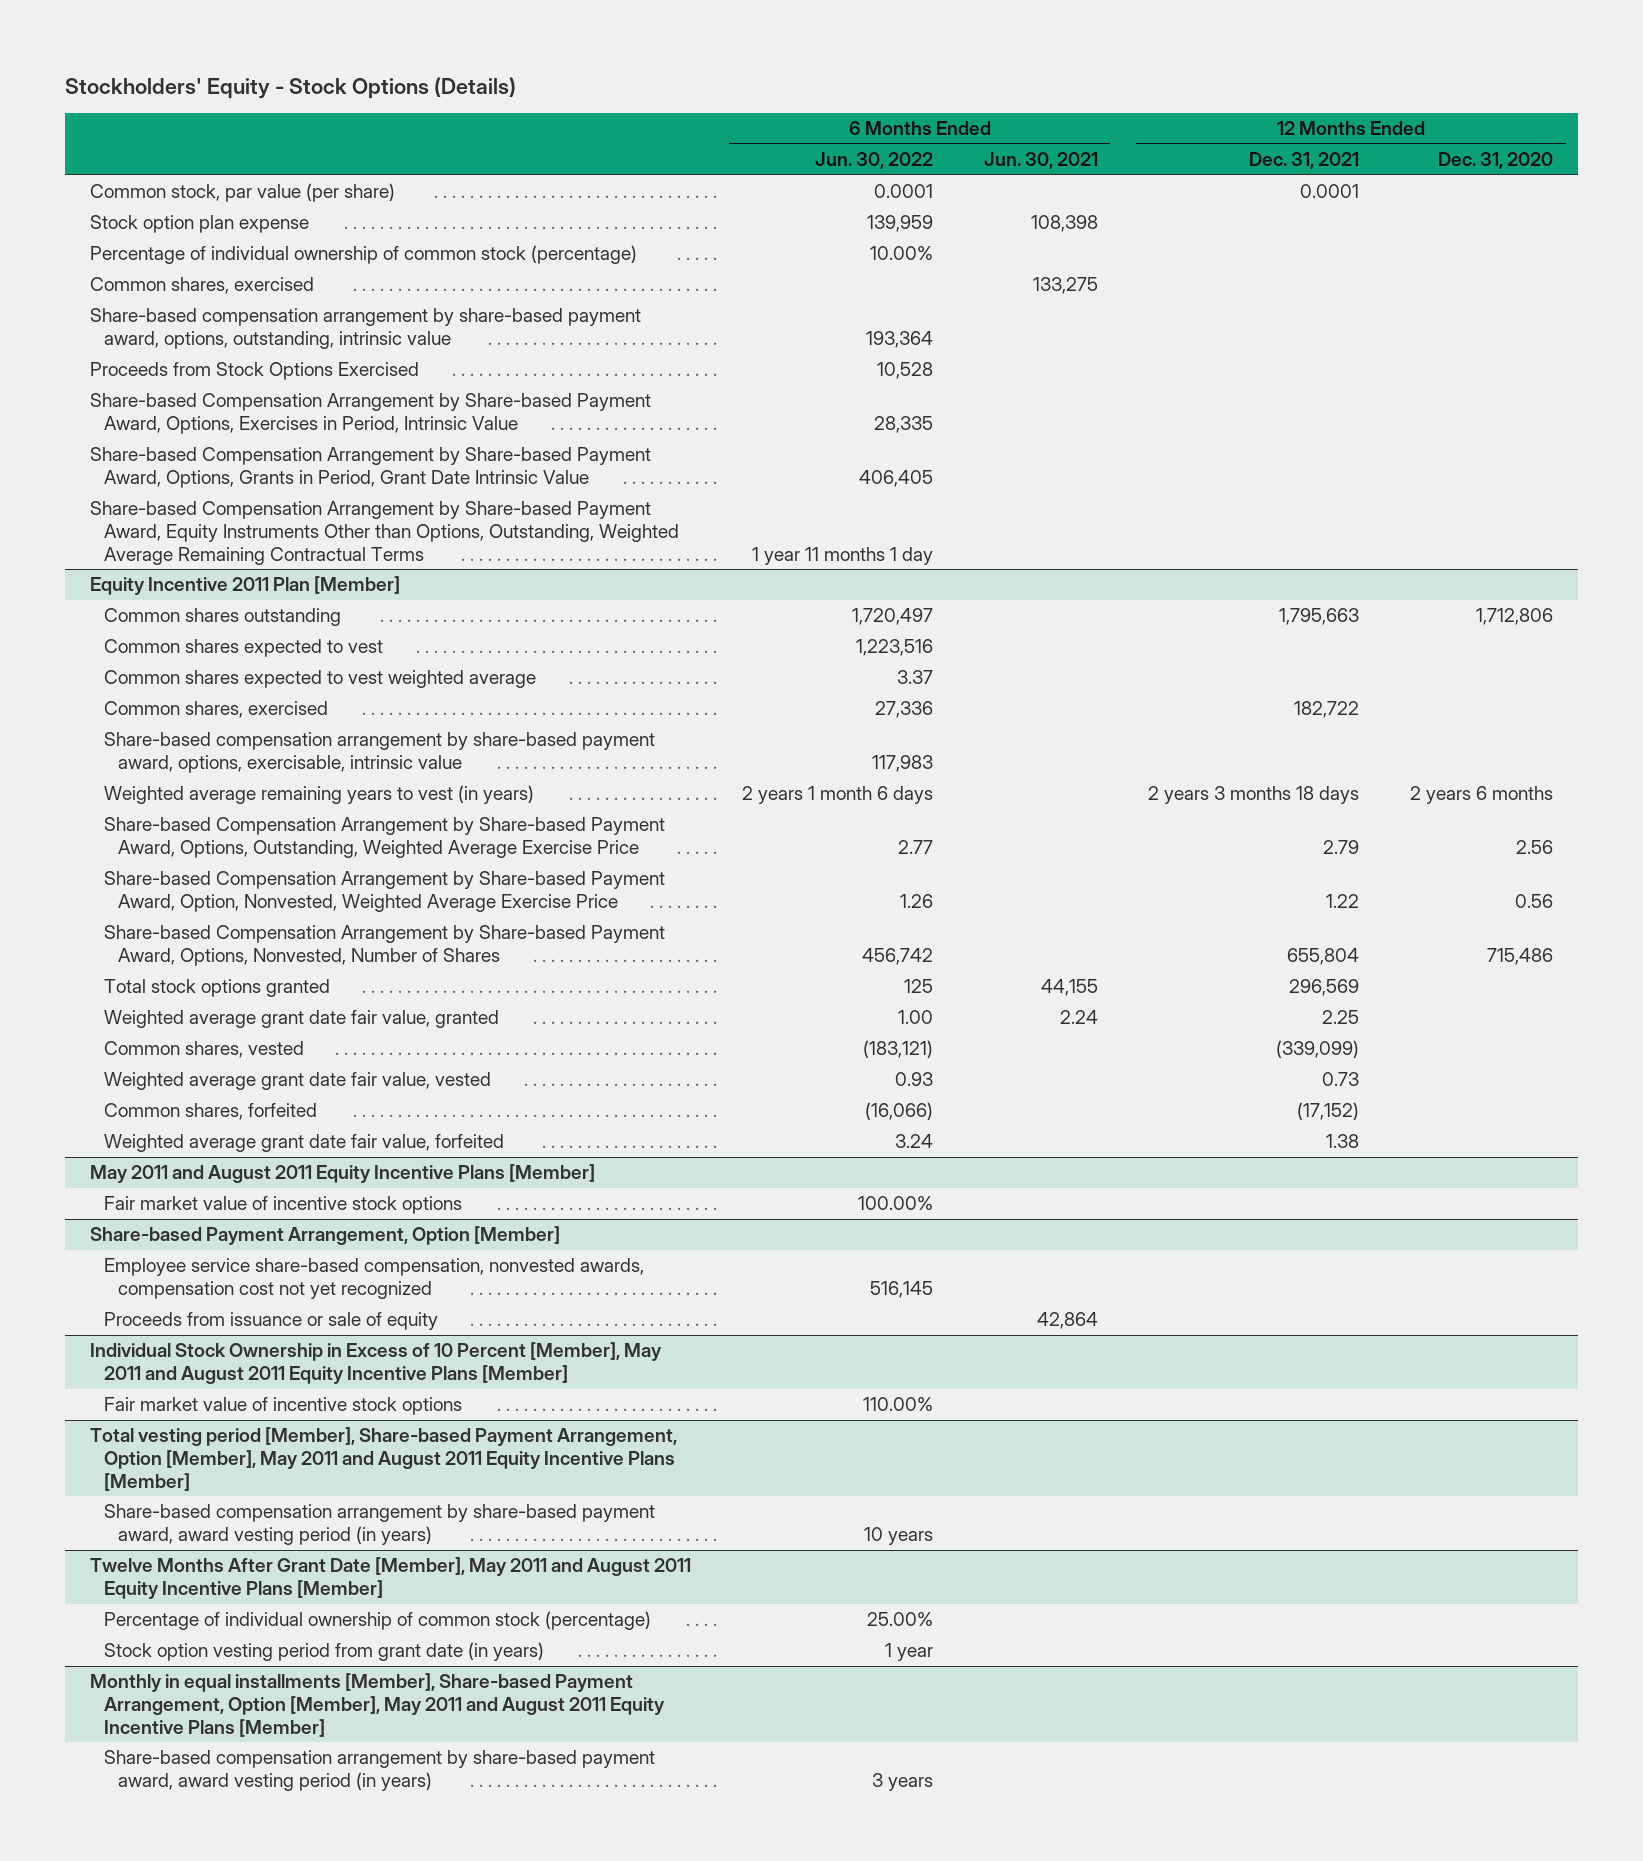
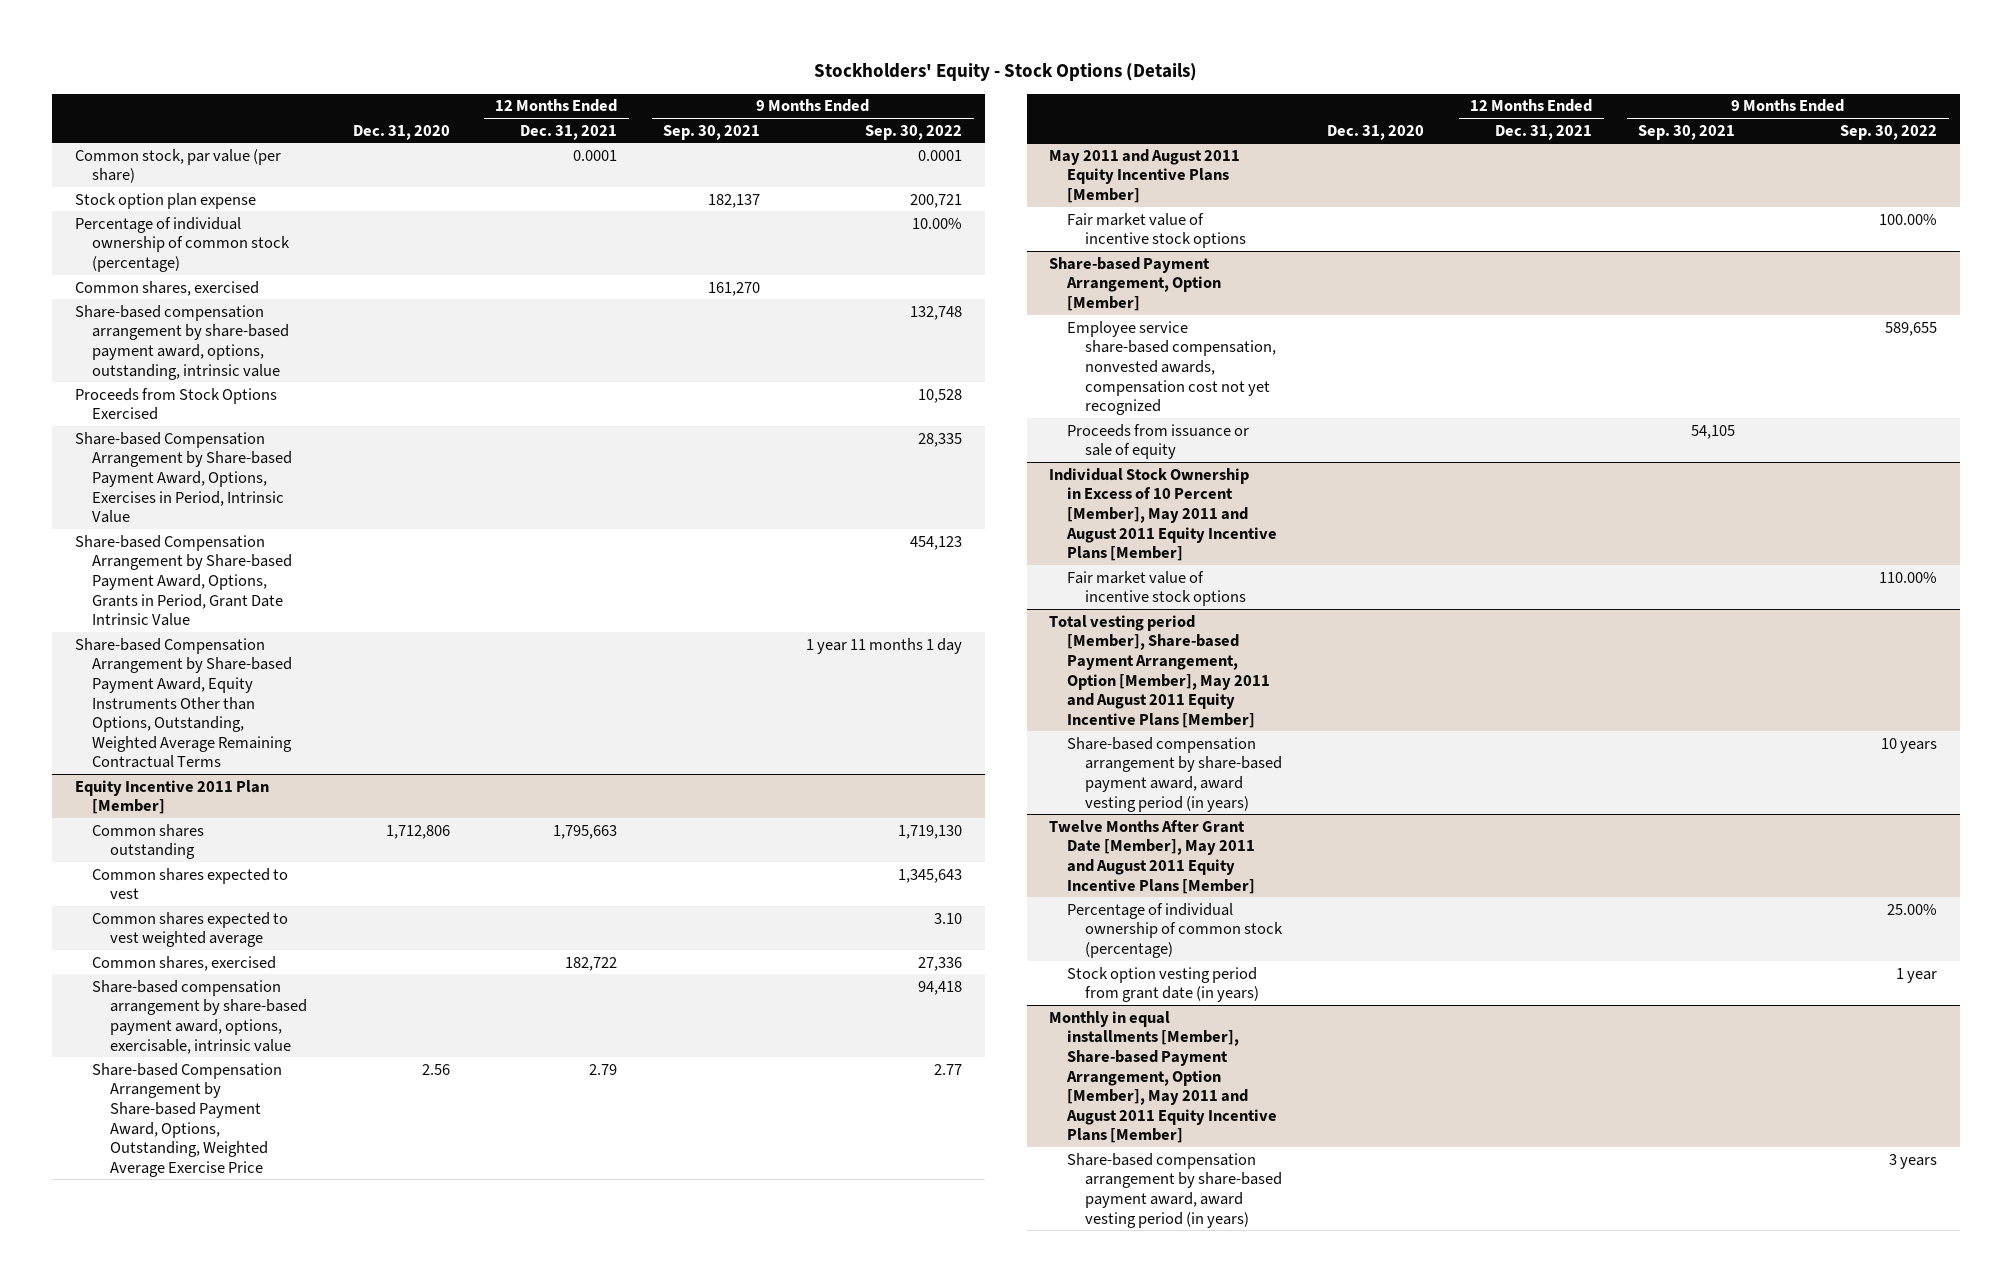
- | 6 Months Ended Jun. 30, 2022 | 6 Months Ended Jun. 30, 2021 | 12 Months Ended Dec. 31, 2021 | 12 Months Ended Dec. 31, 2020
+ | Dec. 31, 2020 | 12 Months Ended Dec. 31, 2021 | 9 Months Ended Sep. 30, 2021 | 9 Months Ended Sep. 30, 2022
@ Equity Incentive 2011 Plan [Member]
- Weighted average remaining years to vest (in years) | 2 years 1 month 6 days | | 2 years 3 months 18 days | 2 years 6 months
- Share-based Compensation Arrangement by Share-based Payment Award, Option, Nonvested, Weighted Average Exercise Price | 1.26 | | 1.22 | 0.56
- Share-based Compensation Arrangement by Share-based Payment Award, Options, Nonvested, Number of Shares | 456,742 | | 655,804 | 715,486
- Total stock options granted | 125 | 44,155 | 296,569 |
- Weighted average grant date fair value, granted | 1.00 | 2.24 | 2.25 |
- Common shares, vested | (183,121) | | (339,099) |
- Weighted average grant date fair value, vested | 0.93 | | 0.73 |
- Common shares, forfeited | (16,066) | | (17,152) |
- Weighted average grant date fair value, forfeited | 3.24 | | 1.38 |

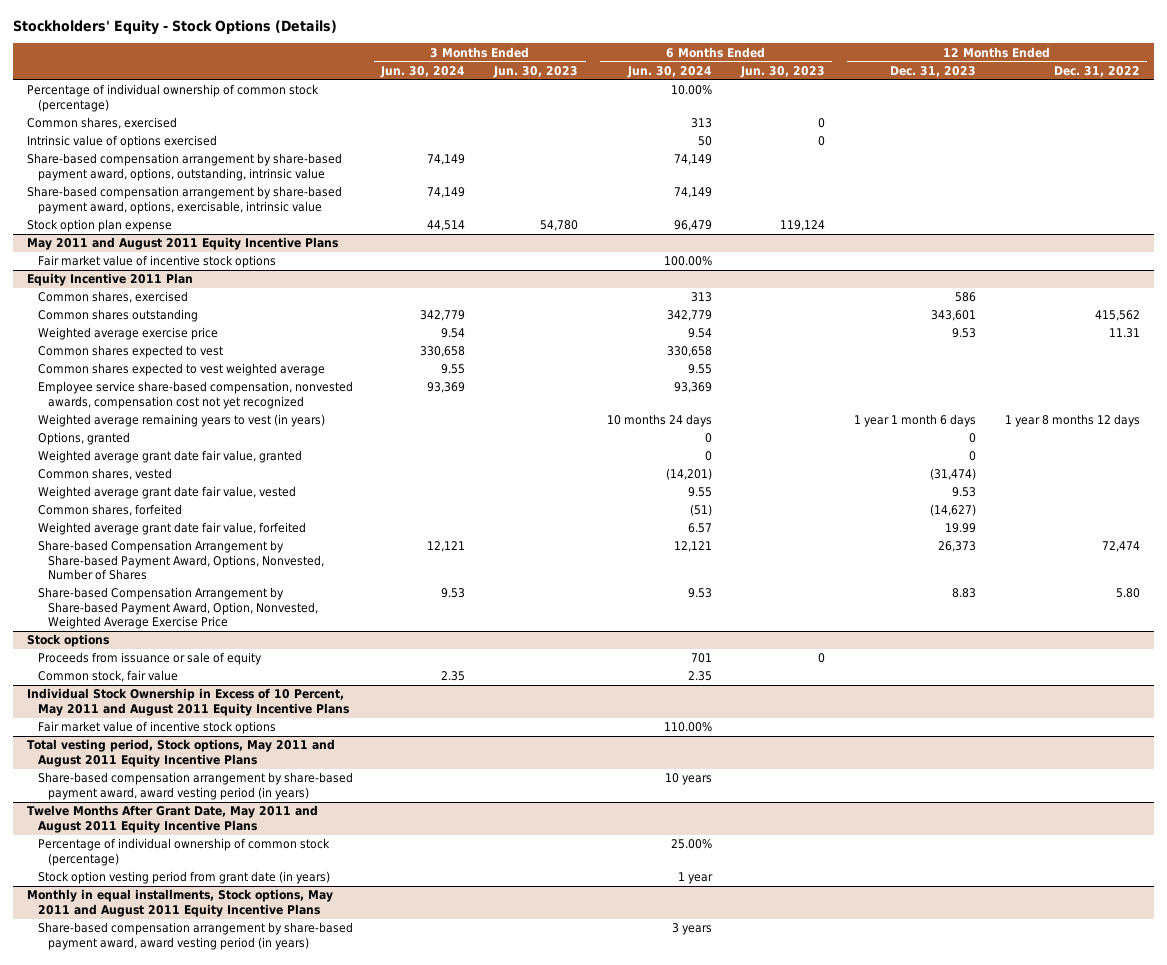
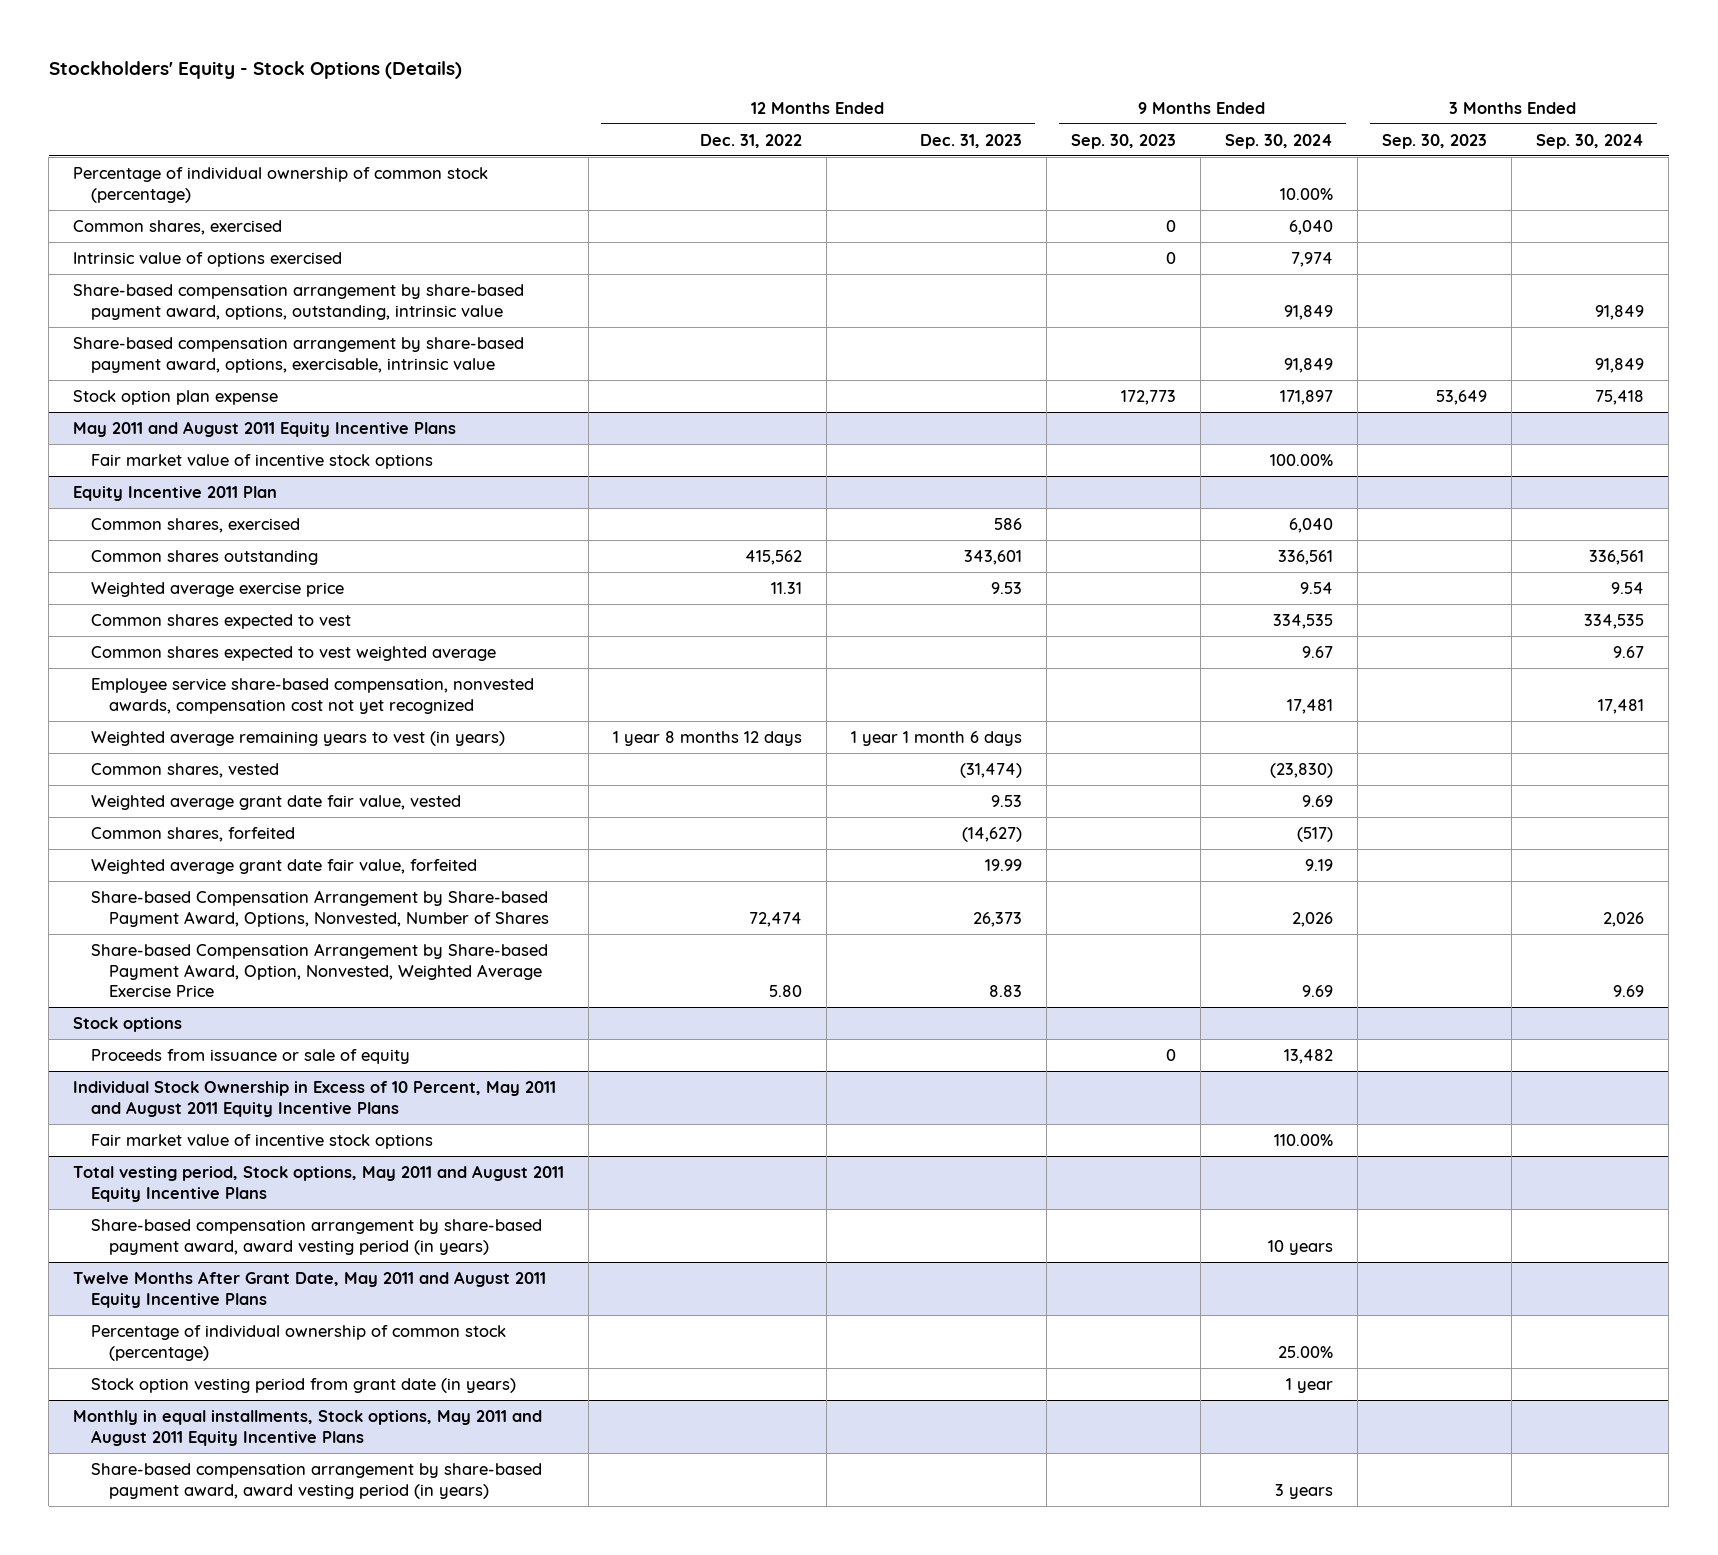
- | 3 Months Ended Jun. 30, 2024 | 3 Months Ended Jun. 30, 2023 | 6 Months Ended Jun. 30, 2024 | 6 Months Ended Jun. 30, 2023 | 12 Months Ended Dec. 31, 2023 | 12 Months Ended Dec. 31, 2022
+ | 12 Months Ended Dec. 31, 2022 | 12 Months Ended Dec. 31, 2023 | 9 Months Ended Sep. 30, 2023 | 9 Months Ended Sep. 30, 2024 | 3 Months Ended Sep. 30, 2023 | 3 Months Ended Sep. 30, 2024
@ Equity Incentive 2011 Plan
- Options, granted | | | 0 | | 0 |
- Weighted average grant date fair value, granted | | | 0 | | 0 |
@ Stock options
- Common stock, fair value | 2.35 | | 2.35 | | |

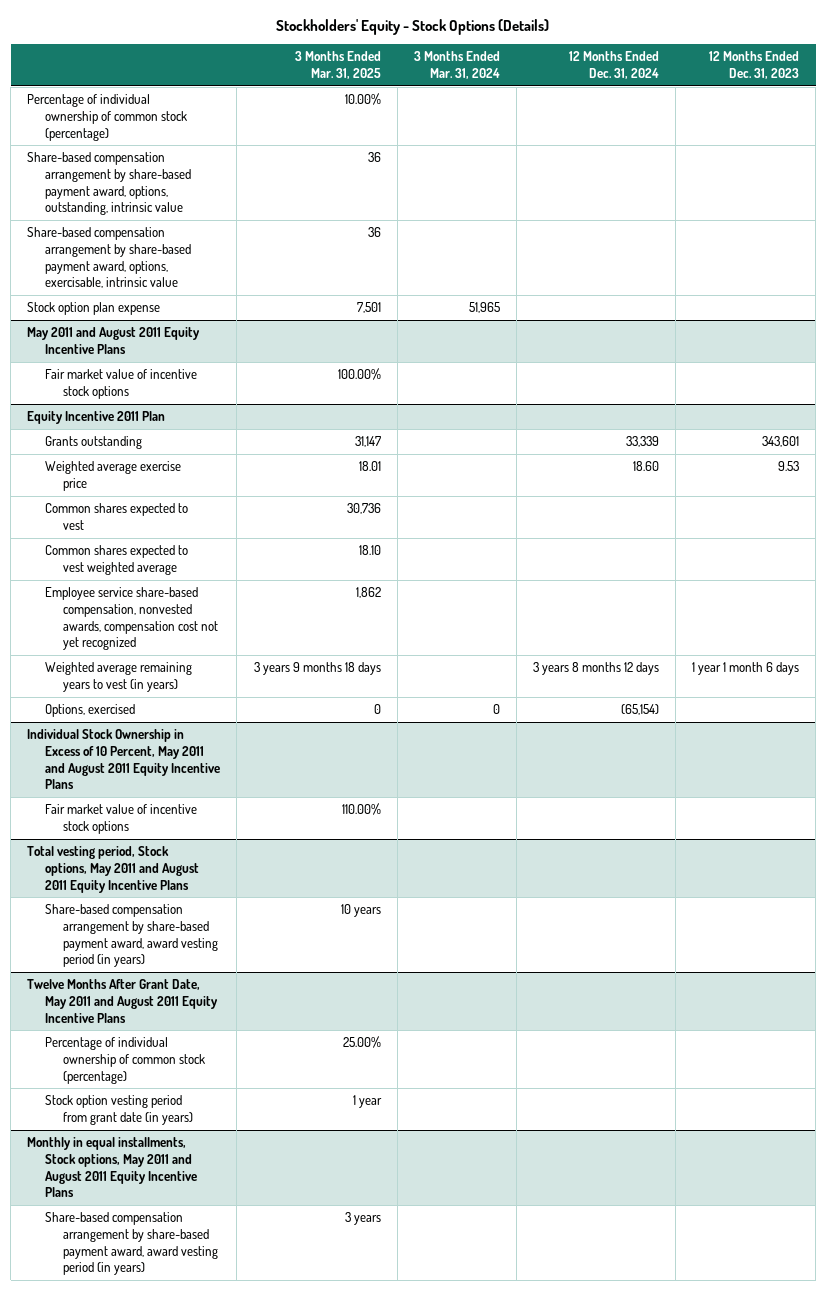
- | 12 Months Ended Dec. 31, 2022 | 12 Months Ended Dec. 31, 2023 | 9 Months Ended Sep. 30, 2023 | 9 Months Ended Sep. 30, 2024 | 3 Months Ended Sep. 30, 2023 | 3 Months Ended Sep. 30, 2024
+ | 3 Months Ended Mar. 31, 2025 | 3 Months Ended Mar. 31, 2024 | 12 Months Ended Dec. 31, 2024 | 12 Months Ended Dec. 31, 2023
- Common shares, exercised | | | 0 | 6,040 | |
- Intrinsic value of options exercised | | | 0 | 7,974 | |
@ Equity Incentive 2011 Plan
- Common shares, exercised | | 586 | | 6,040 | |
- Common shares outstanding | 415,562 | 343,601 | | 336,561 | | 336,561
+ Grants outstanding | 31,147 | | 33,339 | 343,601
- Common shares, vested | | (31,474) | | (23,830) | |
- Weighted average grant date fair value, vested | | 9.53 | | 9.69 | |
- Common shares, forfeited | | (14,627) | | (517) | |
- Weighted average grant date fair value, forfeited | | 19.99 | | 9.19 | |
- Share-based Compensation Arrangement by Share-based Payment Award, Options, Nonvested, Number of Shares | 72,474 | 26,373 | | 2,026 | | 2,026
- Share-based Compensation Arrangement by Share-based Payment Award, Option, Nonvested, Weighted Average Exercise Price | 5.80 | 8.83 | | 9.69 | | 9.69
- Stock options
- Proceeds from issuance or sale of equity | | | 0 | 13,482 | |
@ Equity Incentive 2011 Plan
+ Options, exercised | 0 | 0 | (65,154) |

